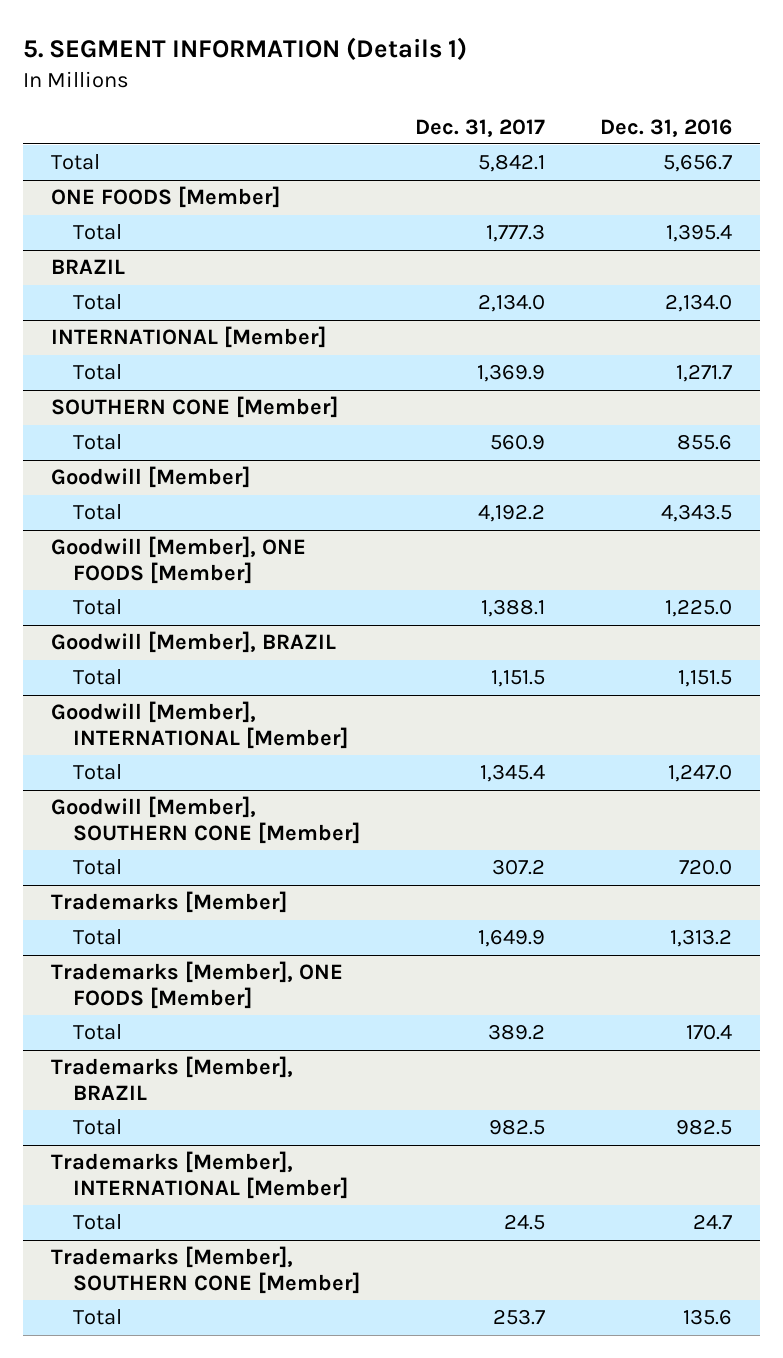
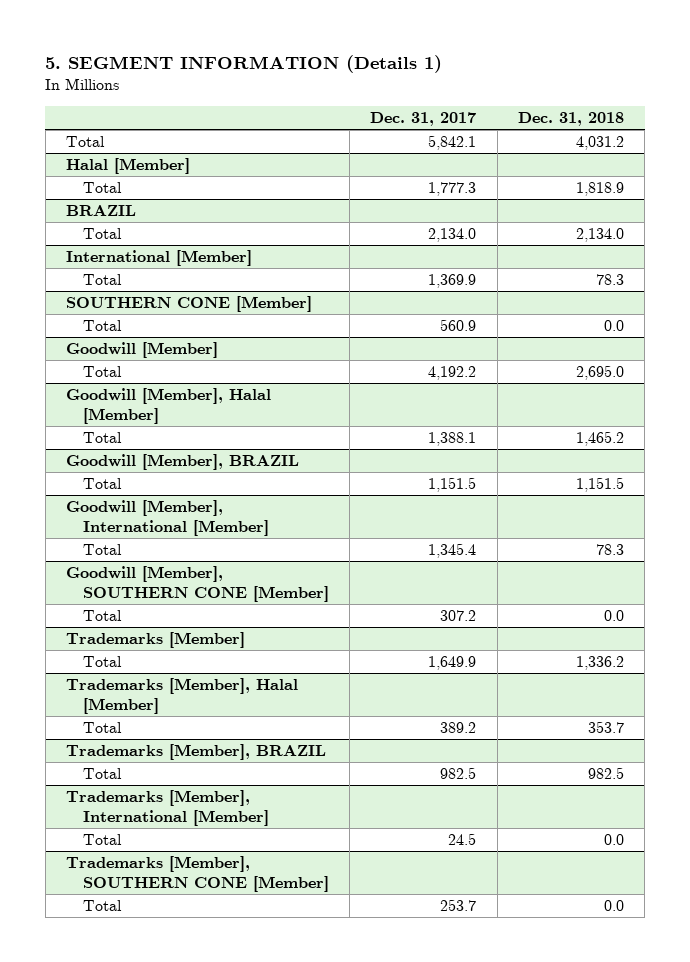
- | Dec. 31, 2017 | Dec. 31, 2016
+ | Dec. 31, 2017 | Dec. 31, 2018
- ONE FOODS [Member]
+ Halal [Member]
- INTERNATIONAL [Member]
+ International [Member]
- Goodwill [Member], ONE FOODS [Member]
+ Goodwill [Member], Halal [Member]
- Goodwill [Member], INTERNATIONAL [Member]
+ Goodwill [Member], International [Member]
- Trademarks [Member], ONE FOODS [Member]
+ Trademarks [Member], Halal [Member]
- Trademarks [Member], INTERNATIONAL [Member]
+ Trademarks [Member], International [Member]

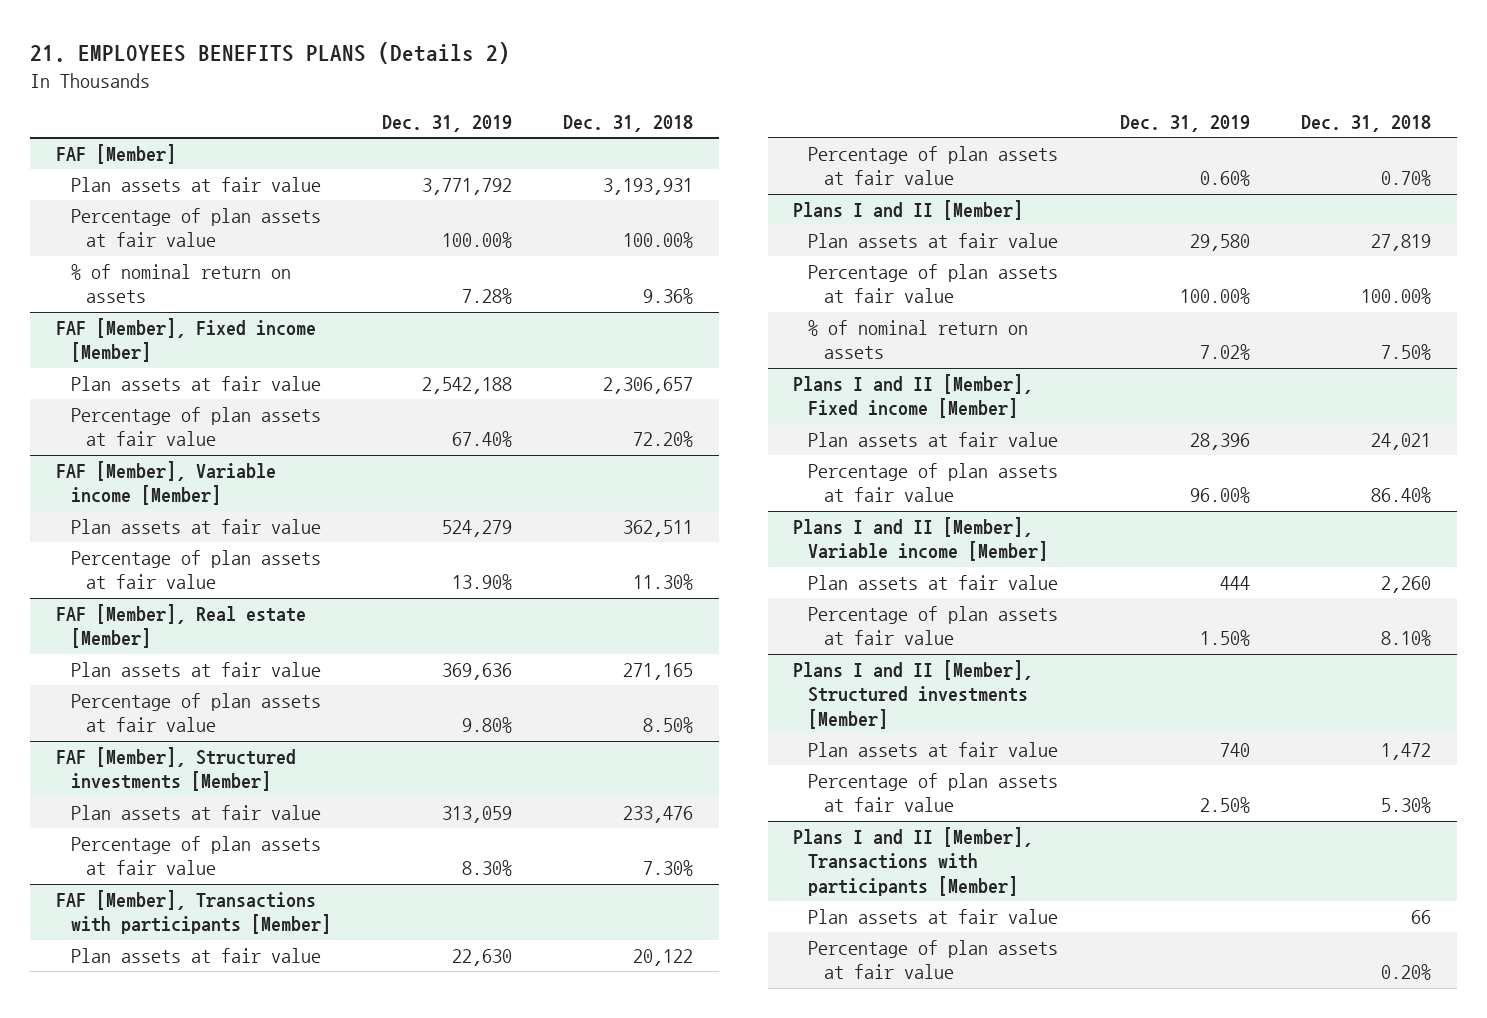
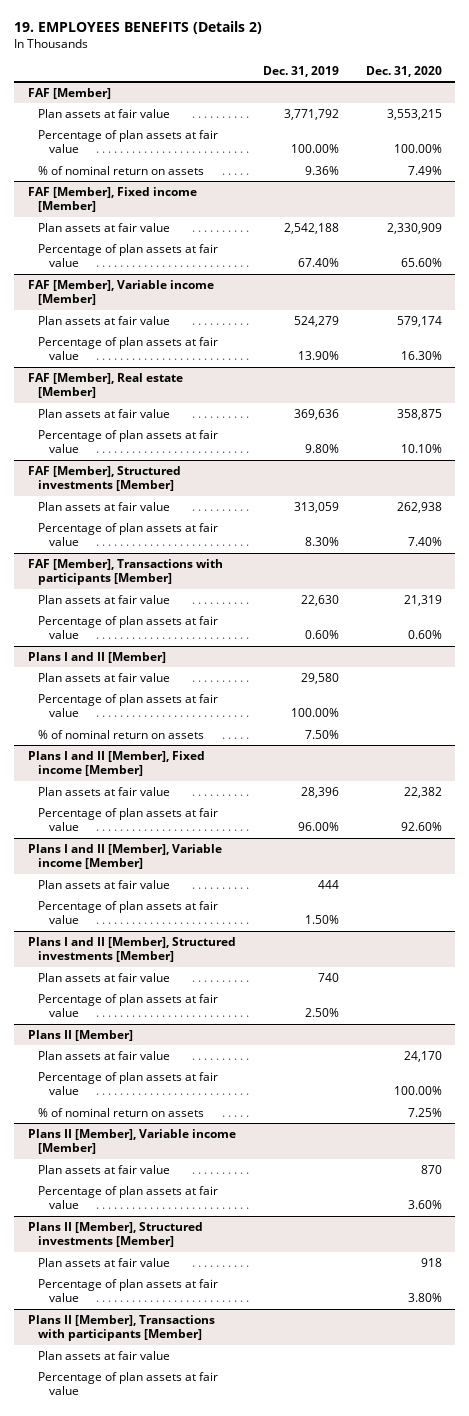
- 21. EMPLOYEES BENEFITS PLANS (Details 2)
+ 19. EMPLOYEES BENEFITS (Details 2)
- | Dec. 31, 2019 | Dec. 31, 2018
+ | Dec. 31, 2019 | Dec. 31, 2020
@ FAF [Member]
- % of nominal return on assets | 7.28% | 9.36%
+ % of nominal return on assets | 9.36% | 7.49%
@ Plans I and II [Member]
- % of nominal return on assets | 7.02% | 7.50%
+ % of nominal return on assets | 7.50% |
- Plans I and II [Member], Transactions with participants [Member]
+ Plans II [Member]
+ % of nominal return on assets | | 7.25%
+ Plans II [Member], Variable income [Member]
+ Plan assets at fair value | | 870
+ Percentage of plan assets at fair value | | 3.60%
+ Plans II [Member], Structured investments [Member]
+ Plan assets at fair value | | 918
+ Percentage of plan assets at fair value | | 3.80%
+ Plans II [Member], Transactions with participants [Member]
+ Plan assets at fair value
+ Percentage of plan assets at fair value

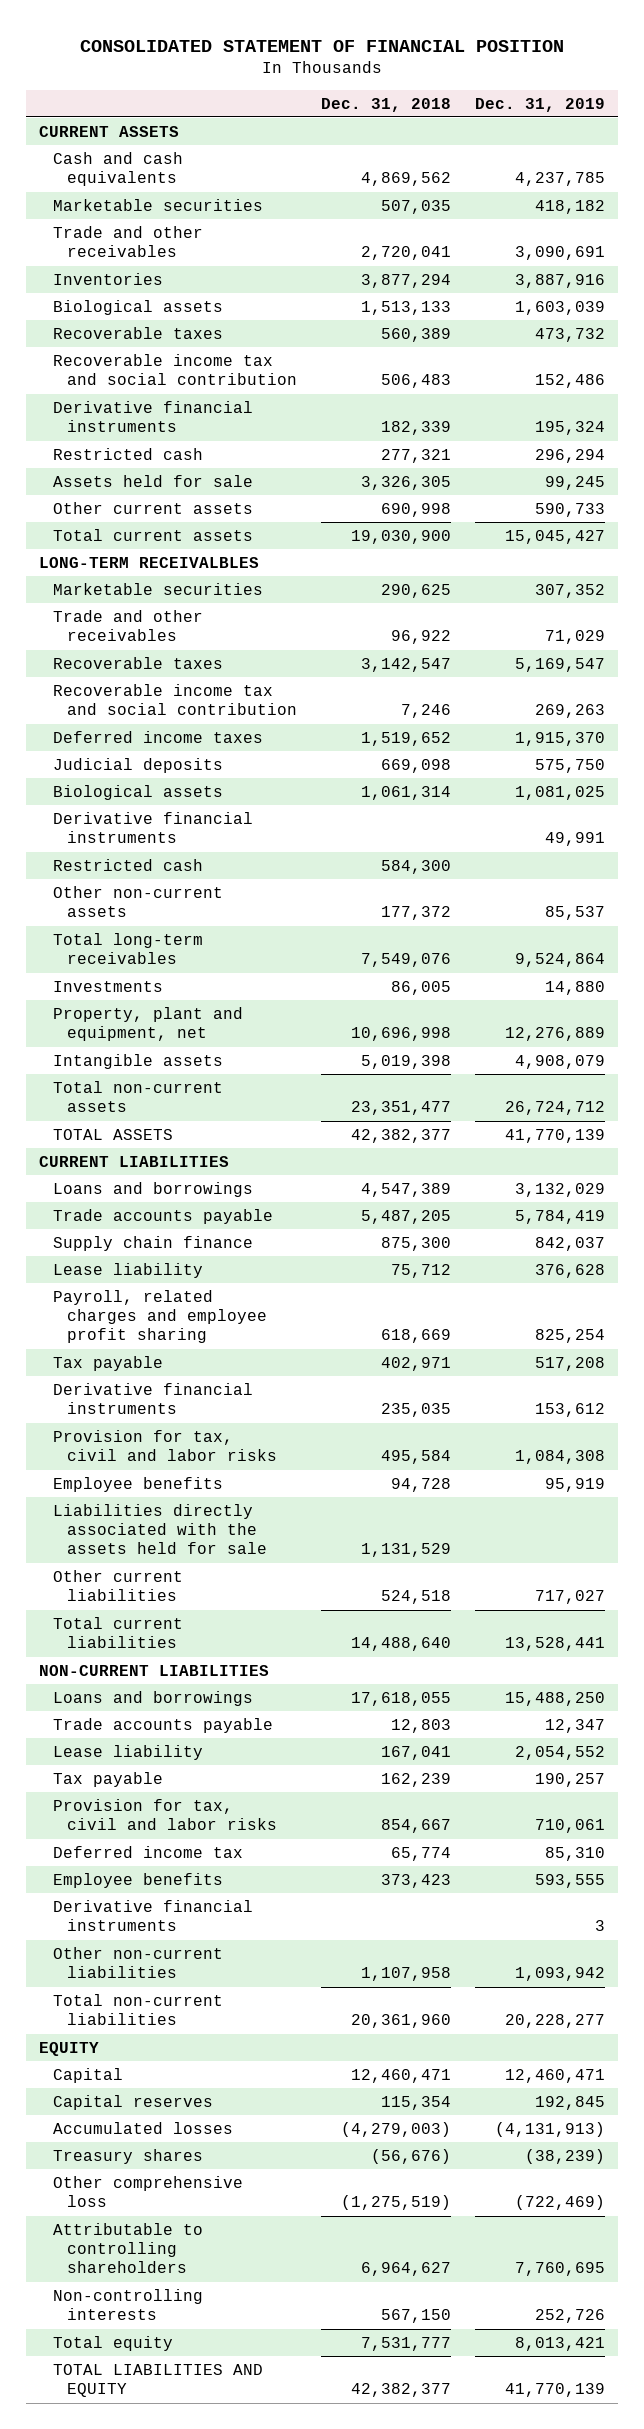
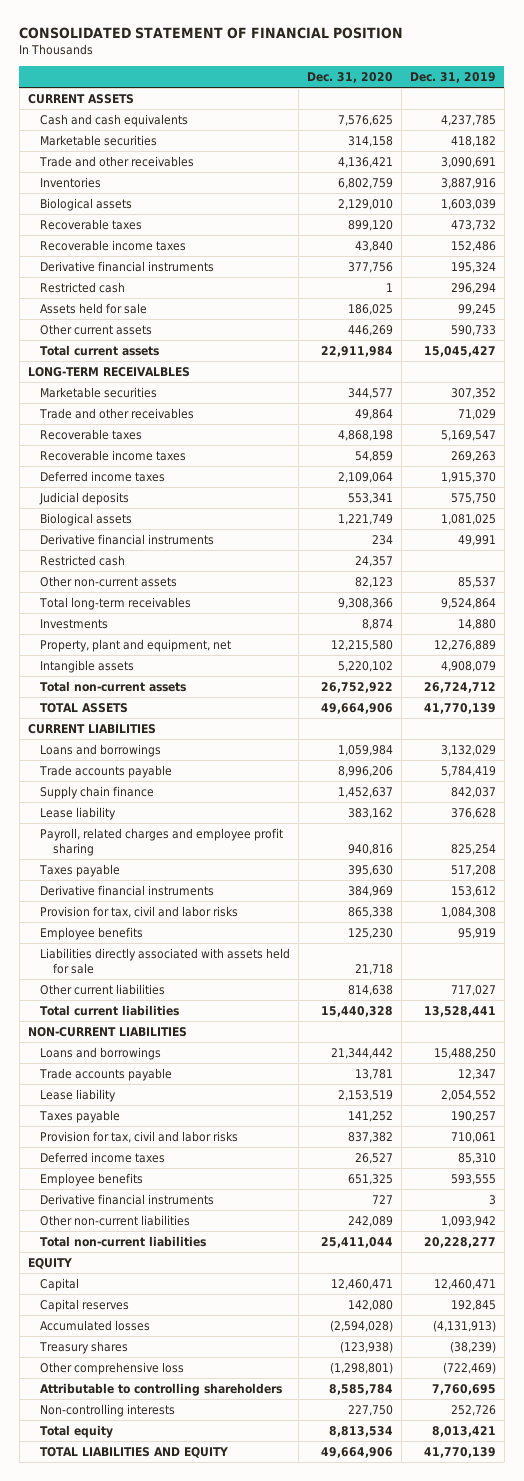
- | Dec. 31, 2018 | Dec. 31, 2019
+ | Dec. 31, 2020 | Dec. 31, 2019
- Recoverable income tax and social contribution | 506,483 | 152,486
+ Recoverable income taxes | 43,840 | 152,486
- Recoverable income tax and social contribution | 7,246 | 269,263
+ Recoverable income taxes | 54,859 | 269,263
- Tax payable | 402,971 | 517,208
+ Taxes payable | 395,630 | 517,208
- Liabilities directly associated with the assets held for sale | 1,131,529 |
+ Liabilities directly associated with assets held for sale | 21,718 |
- Tax payable | 162,239 | 190,257
+ Taxes payable | 141,252 | 190,257
- Deferred income tax | 65,774 | 85,310
+ Deferred income taxes | 26,527 | 85,310

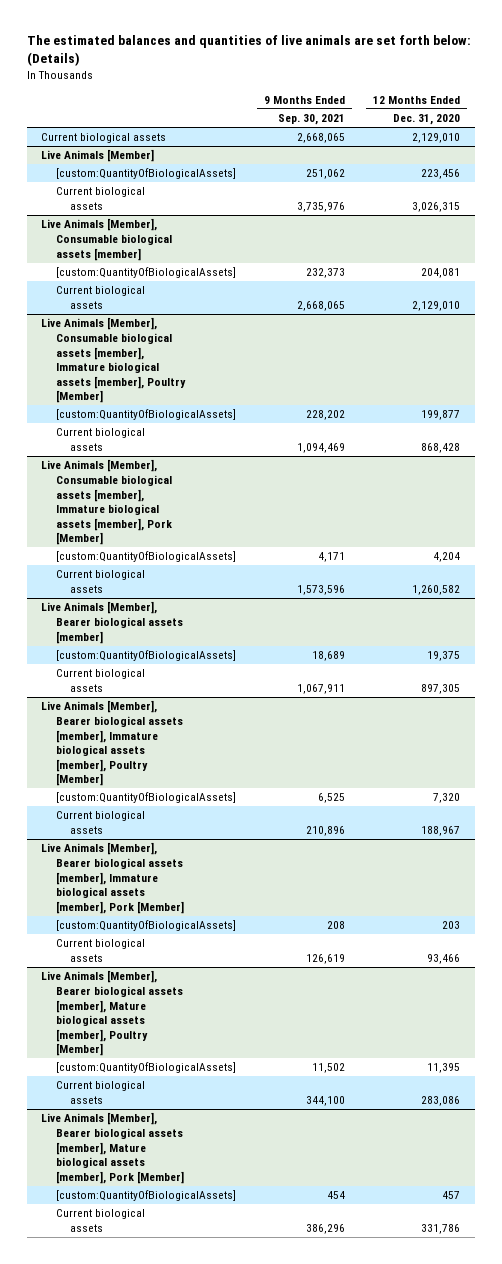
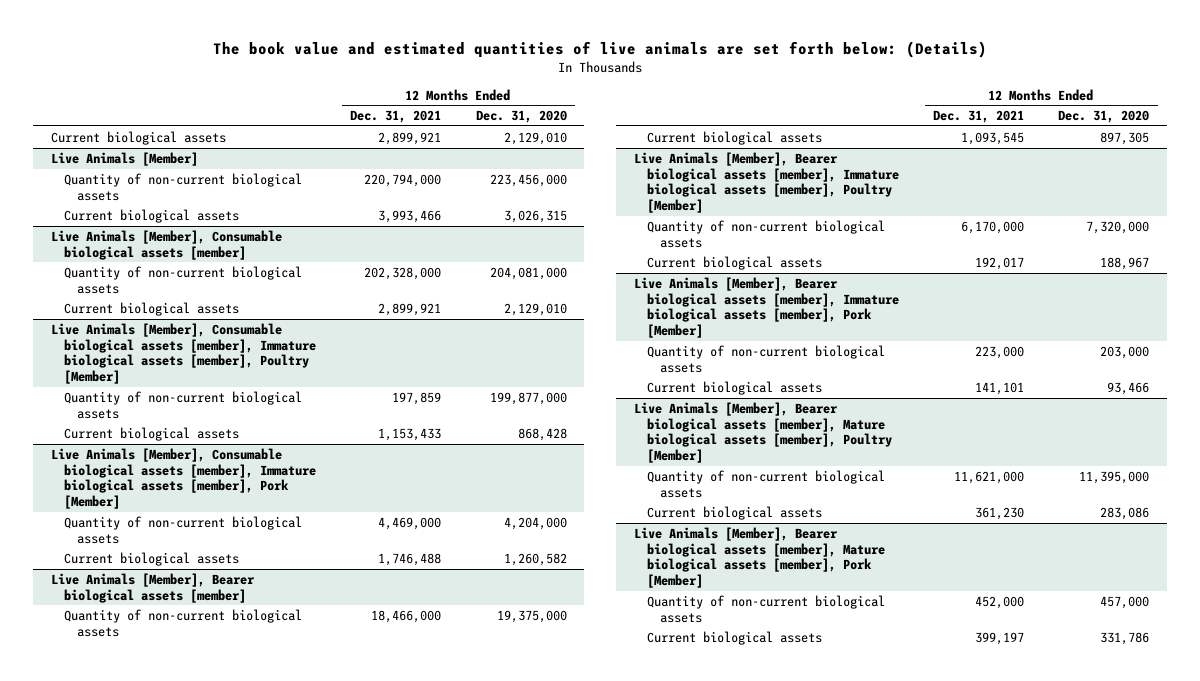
- The estimated balances and quantities of live animals are set forth below: (Details)
+ The book value and estimated quantities of live animals are set forth below: (Details)
- | 9 Months Ended Sep. 30, 2021 | 12 Months Ended Dec. 31, 2020
+ | 12 Months Ended Dec. 31, 2021 | 12 Months Ended Dec. 31, 2020
@ Live Animals [Member]
- [custom:QuantityOfBiologicalAssets] | 251,062 | 223,456
+ Quantity of non-current biological assets | 220,794,000 | 223,456,000
@ Live Animals [Member], Consumable biological assets [member]
- [custom:QuantityOfBiologicalAssets] | 232,373 | 204,081
+ Quantity of non-current biological assets | 202,328,000 | 204,081,000
@ Live Animals [Member], Consumable biological assets [member], Immature biological assets [member], Poultry [Member]
- [custom:QuantityOfBiologicalAssets] | 228,202 | 199,877
+ Quantity of non-current biological assets | 197,859 | 199,877,000
@ Live Animals [Member], Consumable biological assets [member], Immature biological assets [member], Pork [Member]
- [custom:QuantityOfBiologicalAssets] | 4,171 | 4,204
+ Quantity of non-current biological assets | 4,469,000 | 4,204,000
@ Live Animals [Member], Bearer biological assets [member]
- [custom:QuantityOfBiologicalAssets] | 18,689 | 19,375
+ Quantity of non-current biological assets | 18,466,000 | 19,375,000
@ Live Animals [Member], Bearer biological assets [member], Immature biological assets [member], Poultry [Member]
- [custom:QuantityOfBiologicalAssets] | 6,525 | 7,320
+ Quantity of non-current biological assets | 6,170,000 | 7,320,000
@ Live Animals [Member], Bearer biological assets [member], Immature biological assets [member], Pork [Member]
- [custom:QuantityOfBiologicalAssets] | 208 | 203
+ Quantity of non-current biological assets | 223,000 | 203,000
@ Live Animals [Member], Bearer biological assets [member], Mature biological assets [member], Poultry [Member]
- [custom:QuantityOfBiologicalAssets] | 11,502 | 11,395
+ Quantity of non-current biological assets | 11,621,000 | 11,395,000
@ Live Animals [Member], Bearer biological assets [member], Mature biological assets [member], Pork [Member]
- [custom:QuantityOfBiologicalAssets] | 454 | 457
+ Quantity of non-current biological assets | 452,000 | 457,000

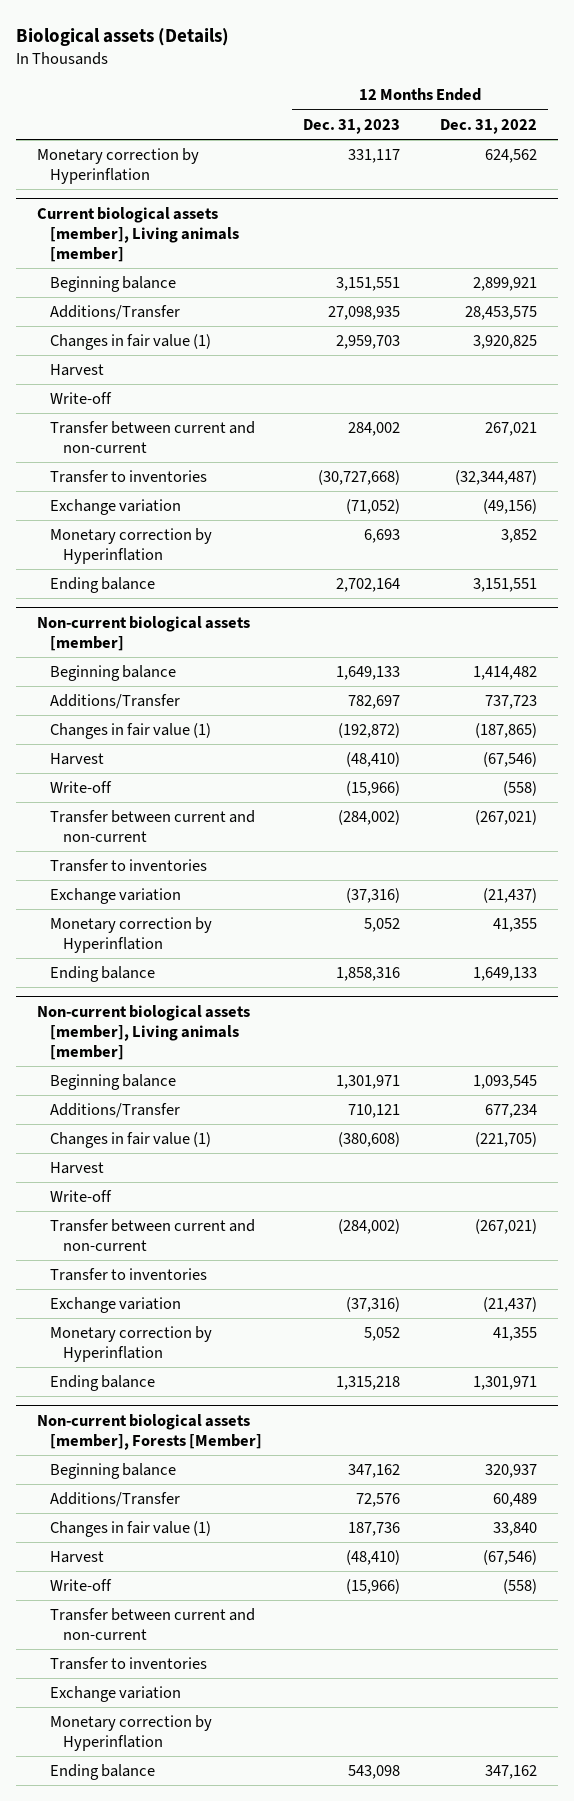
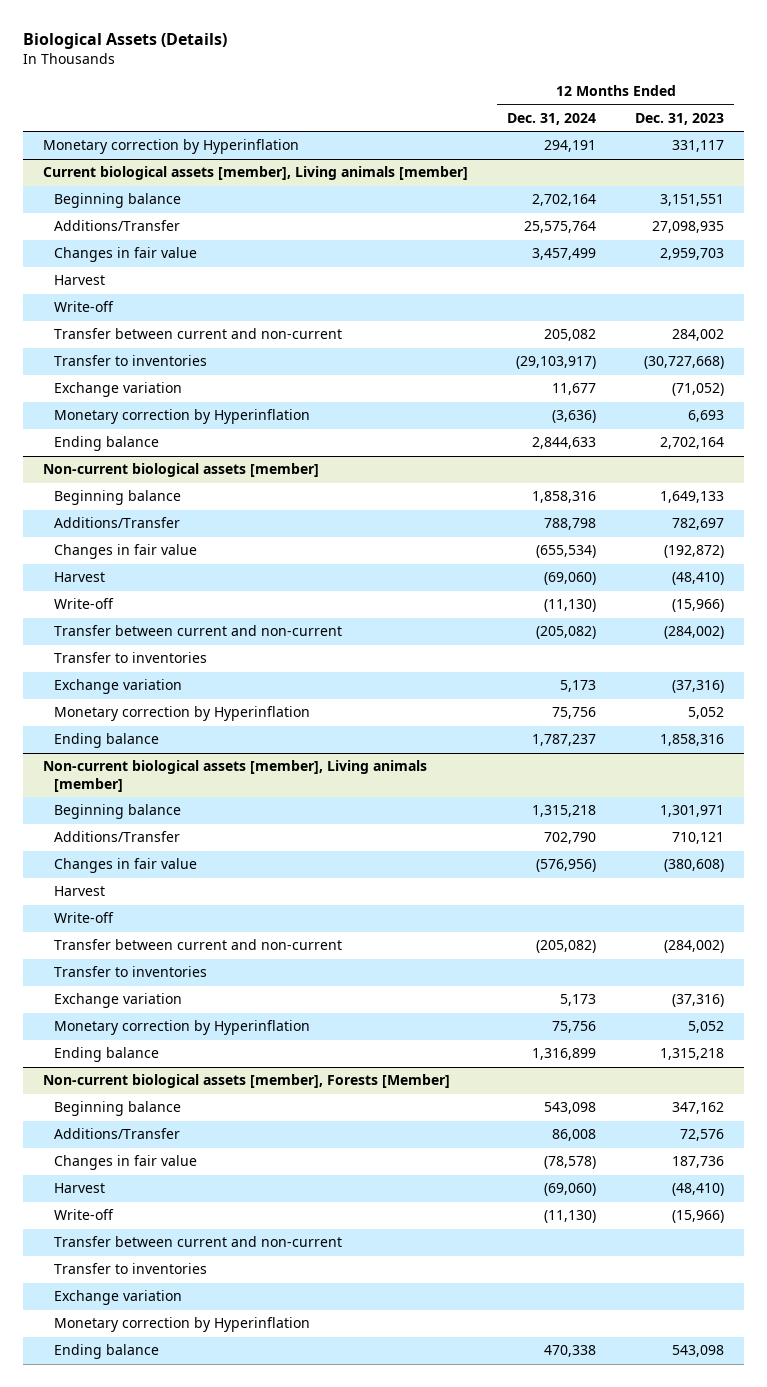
- Biological assets (Details)
+ Biological Assets (Details)
- | 12 Months Ended Dec. 31, 2023 | 12 Months Ended Dec. 31, 2022
+ | 12 Months Ended Dec. 31, 2024 | 12 Months Ended Dec. 31, 2023
@ Current biological assets [member], Living animals [member]
- Changes in fair value (1) | 2,959,703 | 3,920,825
+ Changes in fair value | 3,457,499 | 2,959,703
@ Non-current biological assets [member]
- Changes in fair value (1) | (192,872) | (187,865)
+ Changes in fair value | (655,534) | (192,872)
@ Non-current biological assets [member], Living animals [member]
- Changes in fair value (1) | (380,608) | (221,705)
+ Changes in fair value | (576,956) | (380,608)
@ Non-current biological assets [member], Forests [Member]
- Changes in fair value (1) | 187,736 | 33,840
+ Changes in fair value | (78,578) | 187,736

